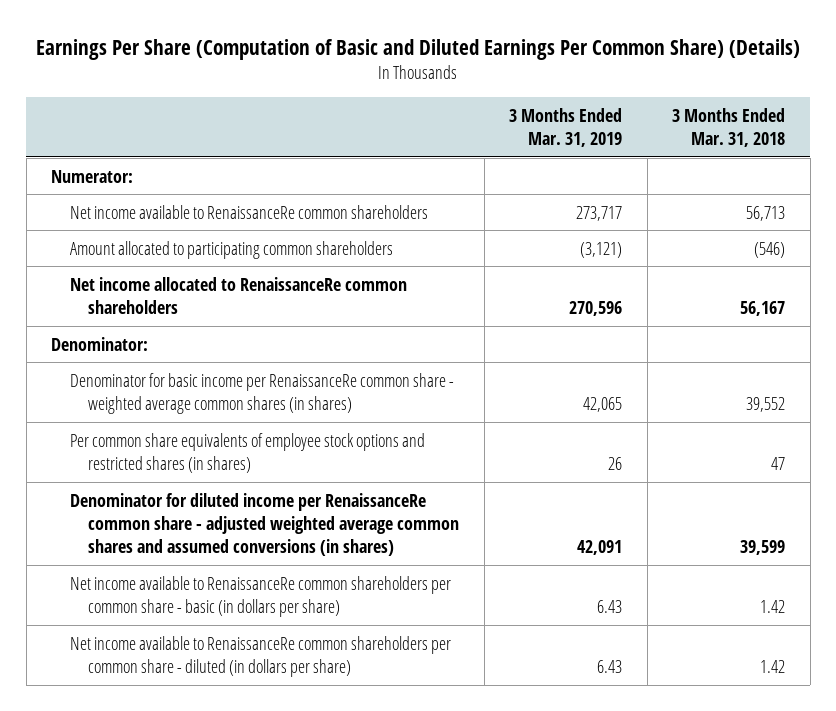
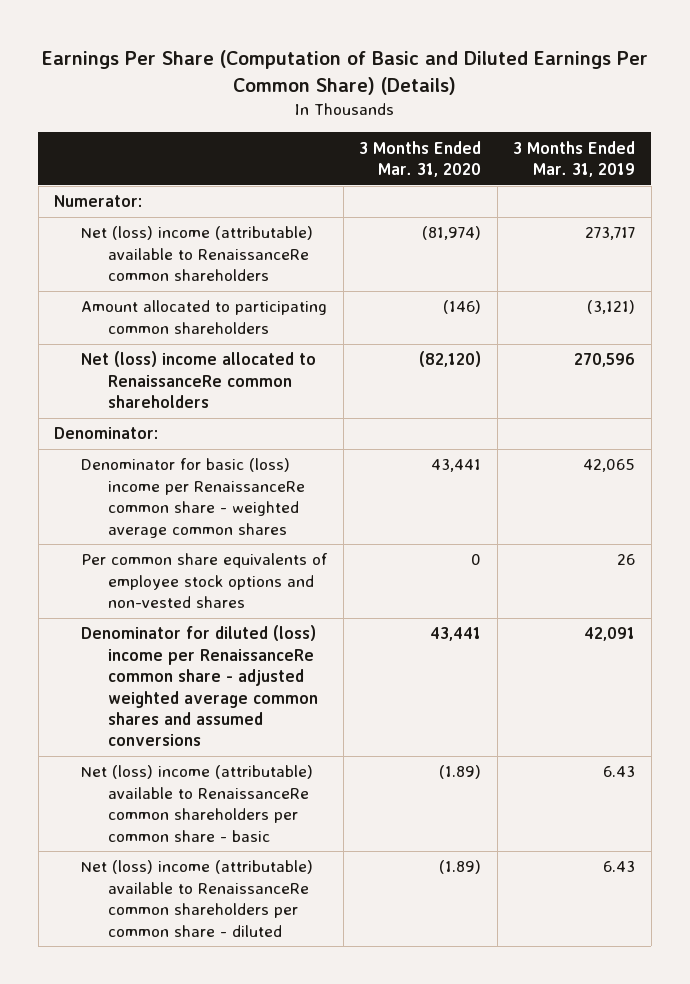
- | 3 Months Ended Mar. 31, 2019 | 3 Months Ended Mar. 31, 2018
+ | 3 Months Ended Mar. 31, 2020 | 3 Months Ended Mar. 31, 2019
- Net income available to RenaissanceRe common shareholders | 273,717 | 56,713
+ Net (loss) income (attributable) available to RenaissanceRe common shareholders | (81,974) | 273,717
- Net income allocated to RenaissanceRe common shareholders | 270,596 | 56,167
+ Net (loss) income allocated to RenaissanceRe common shareholders | (82,120) | 270,596
- Denominator for basic income per RenaissanceRe common share - weighted average common shares (in shares) | 42,065 | 39,552
- Per common share equivalents of employee stock options and restricted shares (in shares) | 26 | 47
- Denominator for diluted income per RenaissanceRe common share - adjusted weighted average common shares and assumed conversions (in shares) | 42,091 | 39,599
- Net income available to RenaissanceRe common shareholders per common share - basic (in dollars per share) | 6.43 | 1.42
- Net income available to RenaissanceRe common shareholders per common share - diluted (in dollars per share) | 6.43 | 1.42
+ Denominator for basic (loss) income per RenaissanceRe common share - weighted average common shares | 43,441 | 42,065
+ Per common share equivalents of employee stock options and non-vested shares | 0 | 26
+ Denominator for diluted (loss) income per RenaissanceRe common share - adjusted weighted average common shares and assumed conversions | 43,441 | 42,091
+ Net (loss) income (attributable) available to RenaissanceRe common shareholders per common share - basic | (1.89) | 6.43
+ Net (loss) income (attributable) available to RenaissanceRe common shareholders per common share - diluted | (1.89) | 6.43

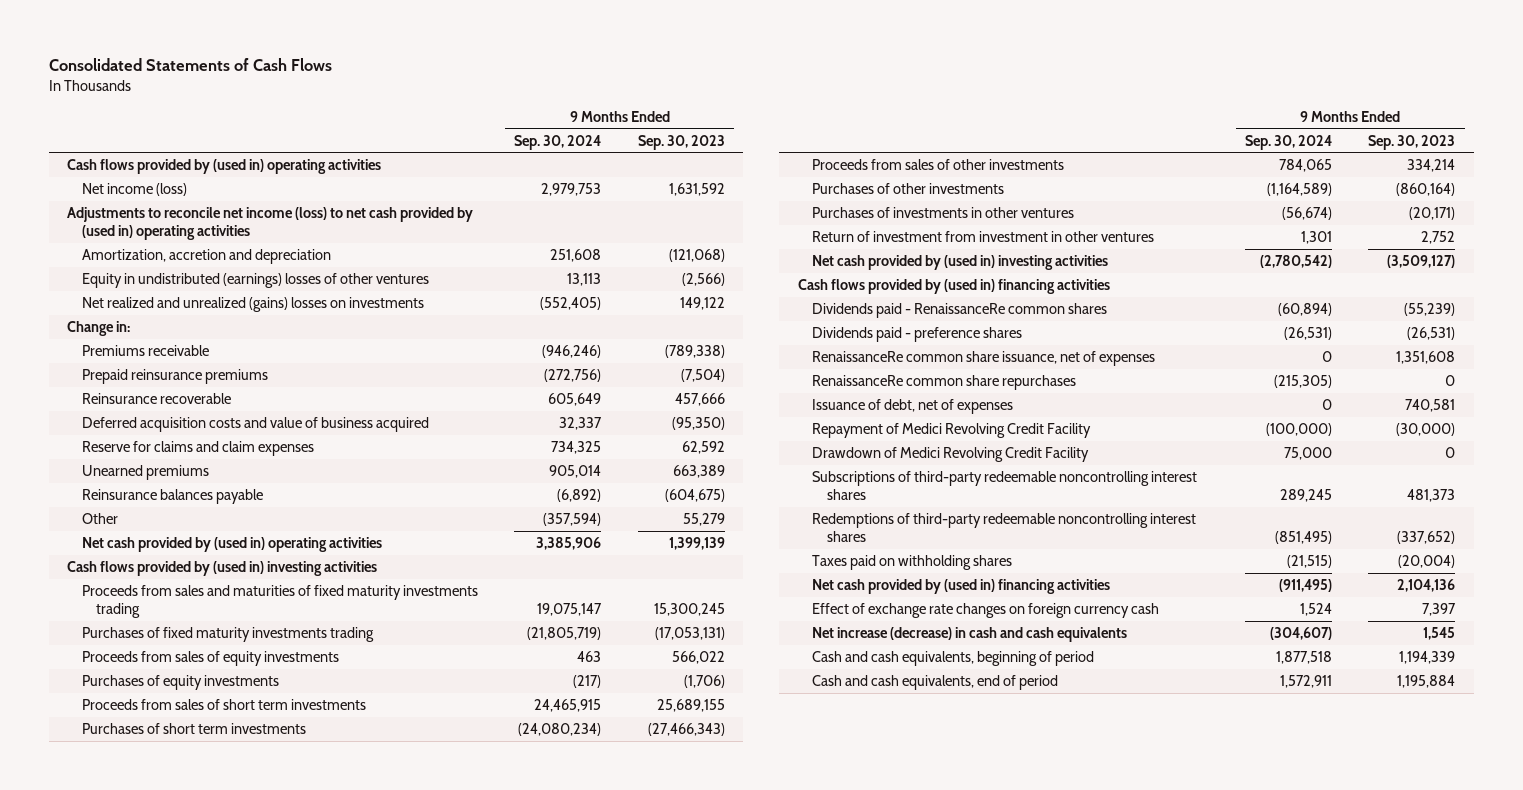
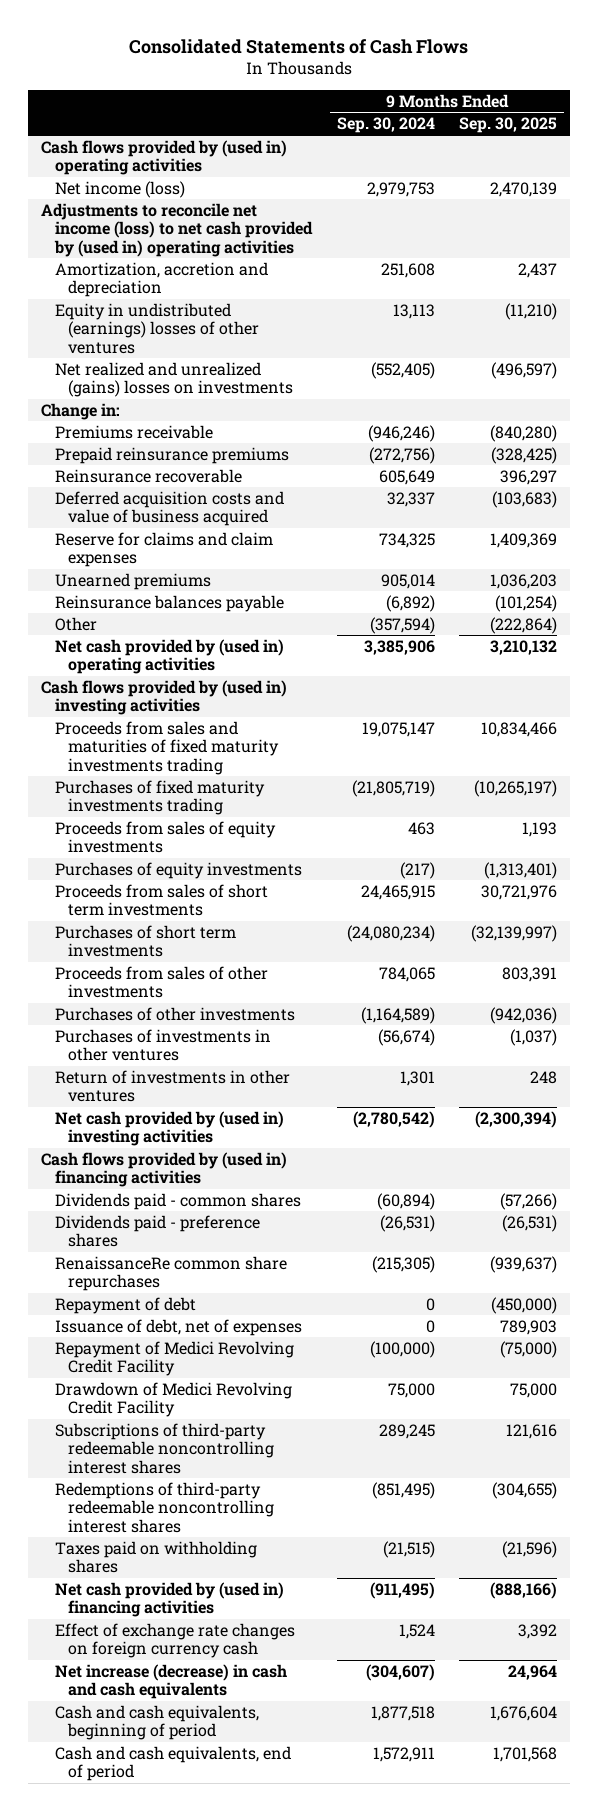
- | 9 Months Ended Sep. 30, 2024 | 9 Months Ended Sep. 30, 2023
+ | 9 Months Ended Sep. 30, 2024 | 9 Months Ended Sep. 30, 2025
- Return of investment from investment in other ventures | 1,301 | 2,752
+ Return of investments in other ventures | 1,301 | 248
- Dividends paid - RenaissanceRe common shares | (60,894) | (55,239)
+ Dividends paid - common shares | (60,894) | (57,266)
- RenaissanceRe common share issuance, net of expenses | 0 | 1,351,608
+ Repayment of debt | 0 | (450,000)

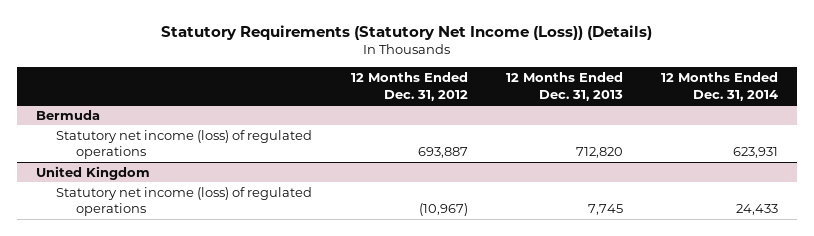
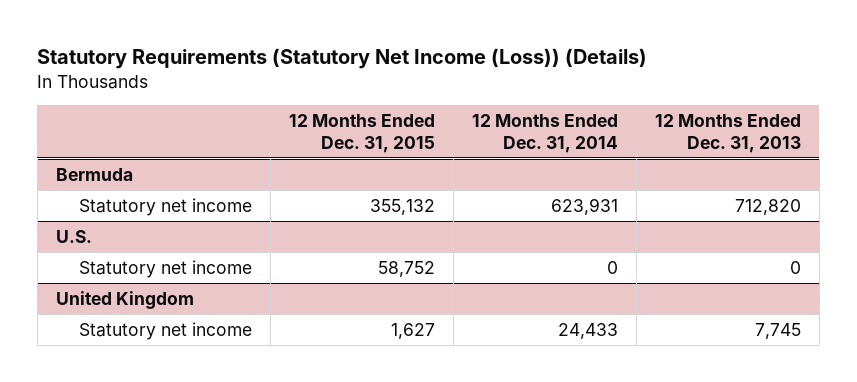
- | 12 Months Ended Dec. 31, 2012 | 12 Months Ended Dec. 31, 2013 | 12 Months Ended Dec. 31, 2014
+ | 12 Months Ended Dec. 31, 2015 | 12 Months Ended Dec. 31, 2014 | 12 Months Ended Dec. 31, 2013
@ Bermuda
- Statutory net income (loss) of regulated operations | 693,887 | 712,820 | 623,931
+ Statutory net income | 355,132 | 623,931 | 712,820
+ U.S.
+ Statutory net income | 58,752 | 0 | 0
@ United Kingdom
- Statutory net income (loss) of regulated operations | (10,967) | 7,745 | 24,433
+ Statutory net income | 1,627 | 24,433 | 7,745

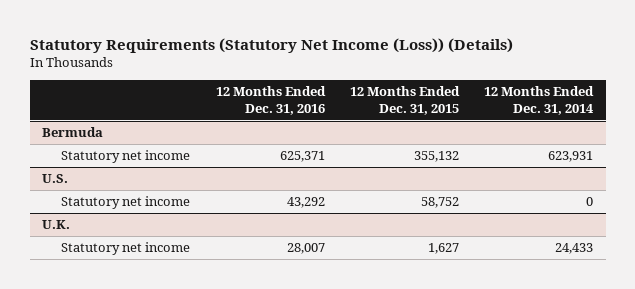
- | 12 Months Ended Dec. 31, 2015 | 12 Months Ended Dec. 31, 2014 | 12 Months Ended Dec. 31, 2013
+ | 12 Months Ended Dec. 31, 2016 | 12 Months Ended Dec. 31, 2015 | 12 Months Ended Dec. 31, 2014
- United Kingdom
+ U.K.

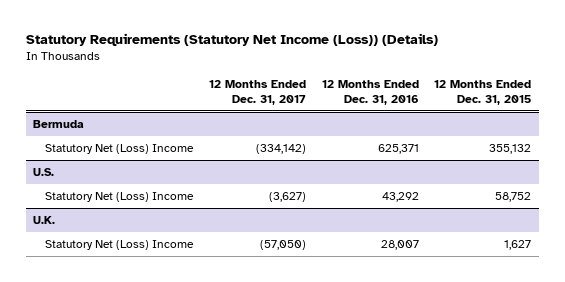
- | 12 Months Ended Dec. 31, 2016 | 12 Months Ended Dec. 31, 2015 | 12 Months Ended Dec. 31, 2014
+ | 12 Months Ended Dec. 31, 2017 | 12 Months Ended Dec. 31, 2016 | 12 Months Ended Dec. 31, 2015
@ Bermuda
- Statutory net income | 625,371 | 355,132 | 623,931
+ Statutory Net (Loss) Income | (334,142) | 625,371 | 355,132
@ U.S.
- Statutory net income | 43,292 | 58,752 | 0
+ Statutory Net (Loss) Income | (3,627) | 43,292 | 58,752
@ U.K.
- Statutory net income | 28,007 | 1,627 | 24,433
+ Statutory Net (Loss) Income | (57,050) | 28,007 | 1,627

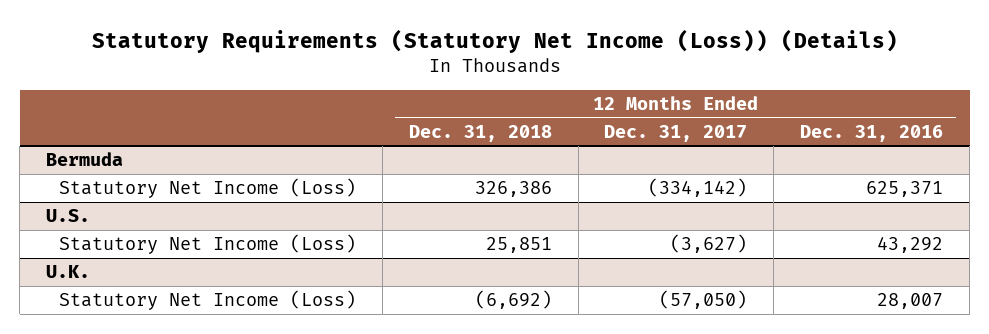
- | 12 Months Ended Dec. 31, 2017 | 12 Months Ended Dec. 31, 2016 | 12 Months Ended Dec. 31, 2015
+ | 12 Months Ended Dec. 31, 2018 | 12 Months Ended Dec. 31, 2017 | 12 Months Ended Dec. 31, 2016
@ Bermuda
- Statutory Net (Loss) Income | (334,142) | 625,371 | 355,132
+ Statutory Net Income (Loss) | 326,386 | (334,142) | 625,371
@ U.S.
- Statutory Net (Loss) Income | (3,627) | 43,292 | 58,752
+ Statutory Net Income (Loss) | 25,851 | (3,627) | 43,292
@ U.K.
- Statutory Net (Loss) Income | (57,050) | 28,007 | 1,627
+ Statutory Net Income (Loss) | (6,692) | (57,050) | 28,007

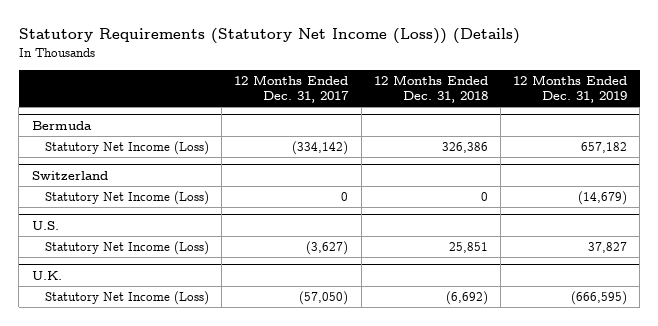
- | 12 Months Ended Dec. 31, 2018 | 12 Months Ended Dec. 31, 2017 | 12 Months Ended Dec. 31, 2016
+ | 12 Months Ended Dec. 31, 2017 | 12 Months Ended Dec. 31, 2018 | 12 Months Ended Dec. 31, 2019
+ Switzerland
+ Statutory Net Income (Loss) | 0 | 0 | (14,679)

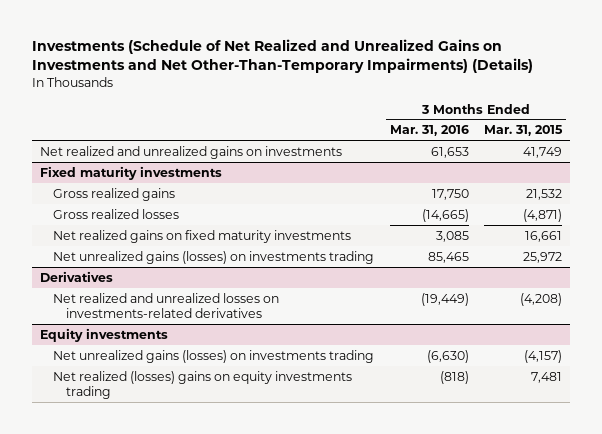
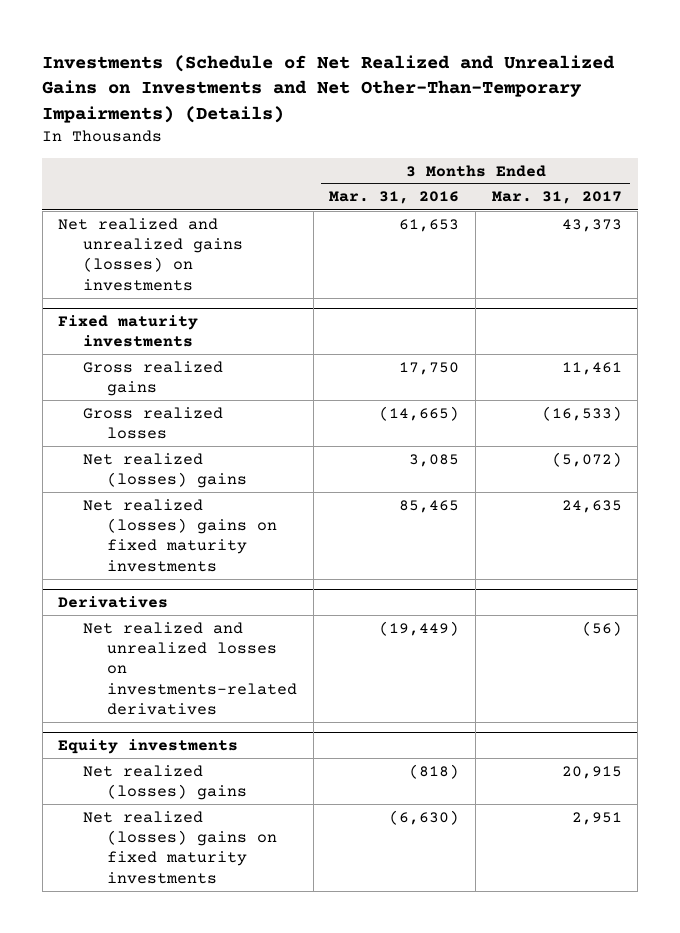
- | 3 Months Ended Mar. 31, 2016 | 3 Months Ended Mar. 31, 2015
+ | 3 Months Ended Mar. 31, 2016 | 3 Months Ended Mar. 31, 2017
- Net realized and unrealized gains on investments | 61,653 | 41,749
+ Net realized and unrealized gains (losses) on investments | 61,653 | 43,373
@ Fixed maturity investments
- Net realized gains on fixed maturity investments | 3,085 | 16,661
- Net unrealized gains (losses) on investments trading | 85,465 | 25,972
+ Net realized (losses) gains | 3,085 | (5,072)
+ Net realized (losses) gains on fixed maturity investments | 85,465 | 24,635
@ Equity investments
- Net unrealized gains (losses) on investments trading | (6,630) | (4,157)
- Net realized (losses) gains on equity investments trading | (818) | 7,481
+ Net realized (losses) gains | (818) | 20,915
+ Net realized (losses) gains on fixed maturity investments | (6,630) | 2,951

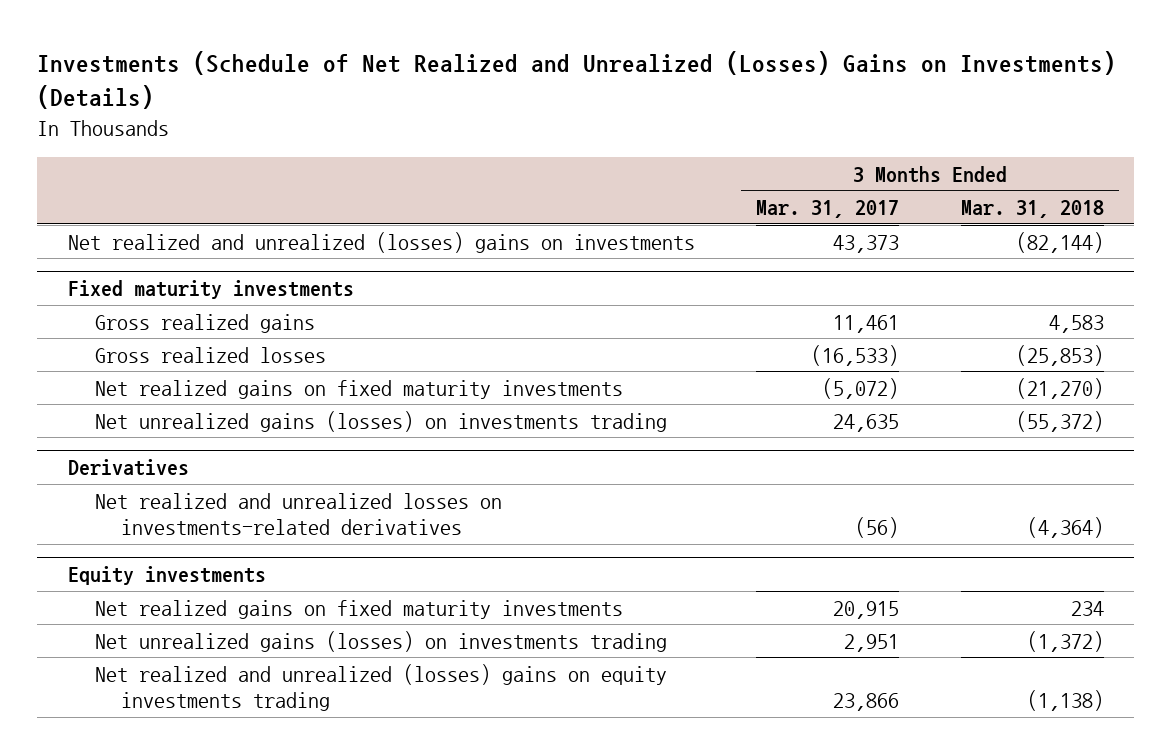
- Investments (Schedule of Net Realized and Unrealized Gains on Investments and Net Other-Than-Temporary Impairments) (Details)
+ Investments (Schedule of Net Realized and Unrealized (Losses) Gains on Investments) (Details)
- | 3 Months Ended Mar. 31, 2016 | 3 Months Ended Mar. 31, 2017
+ | 3 Months Ended Mar. 31, 2017 | 3 Months Ended Mar. 31, 2018
- Net realized and unrealized gains (losses) on investments | 61,653 | 43,373
+ Net realized and unrealized (losses) gains on investments | 43,373 | (82,144)
@ Fixed maturity investments
- Net realized (losses) gains | 3,085 | (5,072)
- Net realized (losses) gains on fixed maturity investments | 85,465 | 24,635
+ Net realized gains on fixed maturity investments | (5,072) | (21,270)
+ Net unrealized gains (losses) on investments trading | 24,635 | (55,372)
@ Equity investments
- Net realized (losses) gains | (818) | 20,915
- Net realized (losses) gains on fixed maturity investments | (6,630) | 2,951
+ Net realized gains on fixed maturity investments | 20,915 | 234
+ Net unrealized gains (losses) on investments trading | 2,951 | (1,372)
+ Net realized and unrealized (losses) gains on equity investments trading | 23,866 | (1,138)

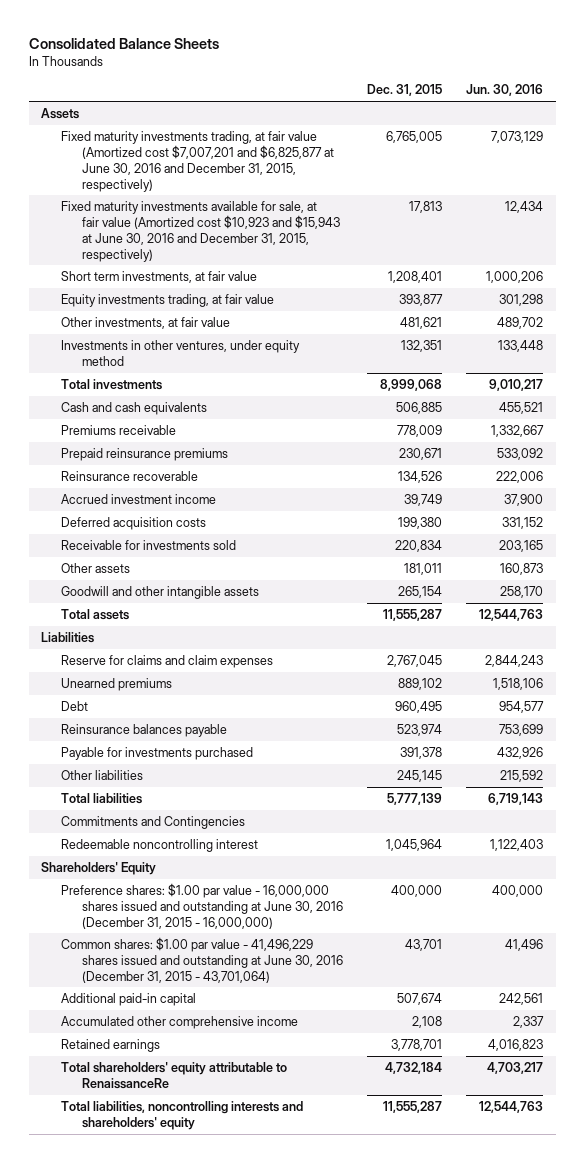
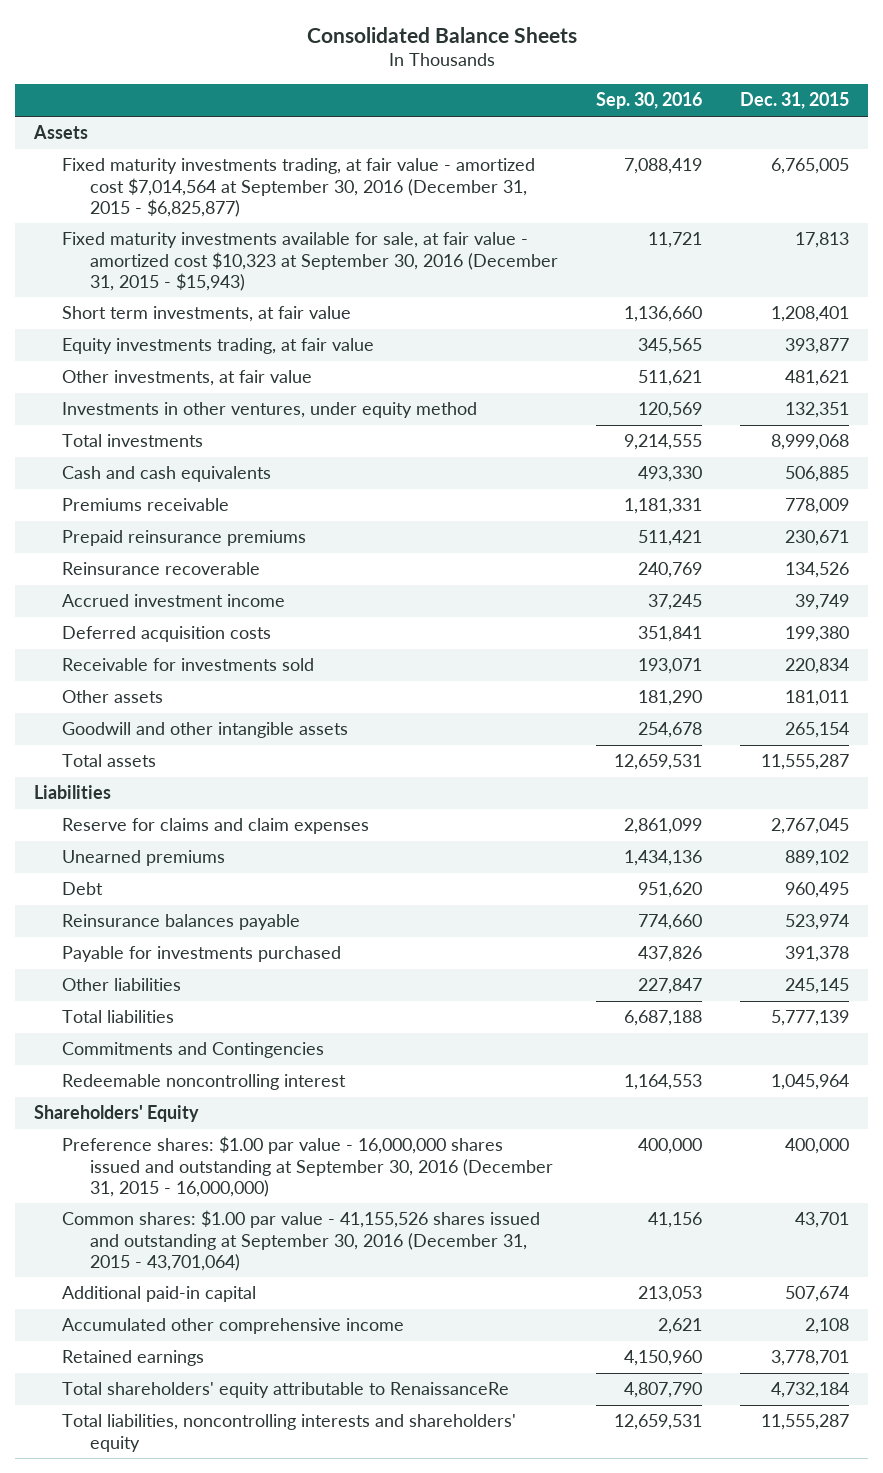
- | Dec. 31, 2015 | Jun. 30, 2016
+ | Sep. 30, 2016 | Dec. 31, 2015
- Fixed maturity investments trading, at fair value (Amortized cost $7,007,201 and $6,825,877 at June 30, 2016 and December 31, 2015, respectively) | 6,765,005 | 7,073,129
- Fixed maturity investments available for sale, at fair value (Amortized cost $10,923 and $15,943 at June 30, 2016 and December 31, 2015, respectively) | 17,813 | 12,434
+ Fixed maturity investments trading, at fair value - amortized cost $7,014,564 at September 30, 2016 (December 31, 2015 - $6,825,877) | 7,088,419 | 6,765,005
+ Fixed maturity investments available for sale, at fair value - amortized cost $10,323 at September 30, 2016 (December 31, 2015 - $15,943) | 11,721 | 17,813
- Preference shares: $1.00 par value - 16,000,000 shares issued and outstanding at June 30, 2016 (December 31, 2015 - 16,000,000) | 400,000 | 400,000
- Common shares: $1.00 par value - 41,496,229 shares issued and outstanding at June 30, 2016 (December 31, 2015 - 43,701,064) | 43,701 | 41,496
+ Preference shares: $1.00 par value - 16,000,000 shares issued and outstanding at September 30, 2016 (December 31, 2015 - 16,000,000) | 400,000 | 400,000
+ Common shares: $1.00 par value - 41,155,526 shares issued and outstanding at September 30, 2016 (December 31, 2015 - 43,701,064) | 41,156 | 43,701

